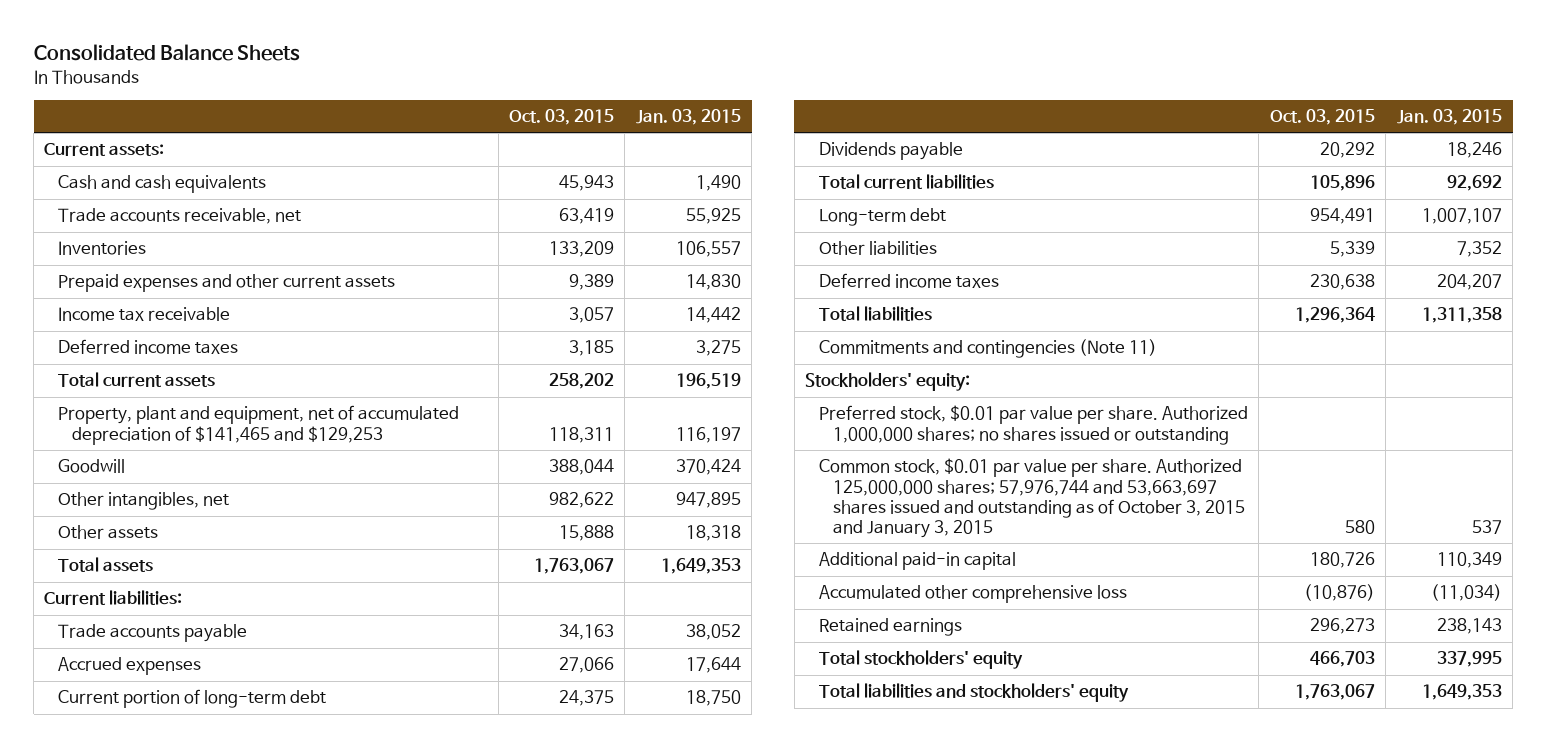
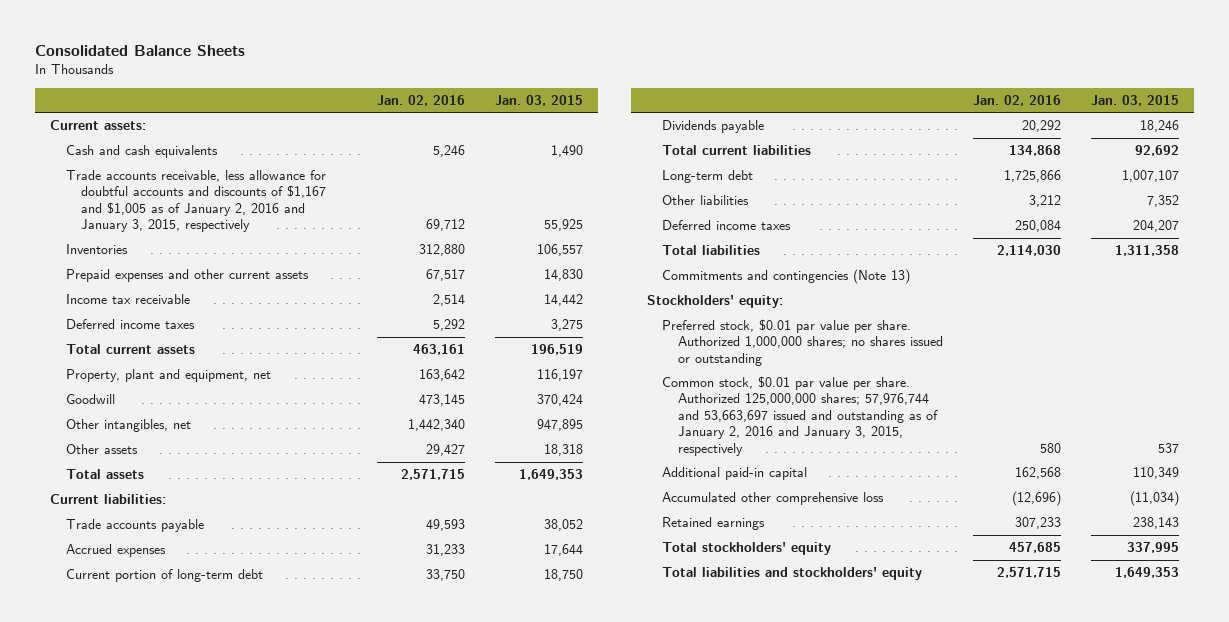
- | Oct. 03, 2015 | Jan. 03, 2015
+ | Jan. 02, 2016 | Jan. 03, 2015
- Trade accounts receivable, net | 63,419 | 55,925
+ Trade accounts receivable, less allowance for doubtful accounts and discounts of $1,167 and $1,005 as of January 2, 2016 and January 3, 2015, respectively | 69,712 | 55,925
- Property, plant and equipment, net of accumulated depreciation of $141,465 and $129,253 | 118,311 | 116,197
+ Property, plant and equipment, net | 163,642 | 116,197
- Commitments and contingencies (Note 11)
+ Commitments and contingencies (Note 13)
- Common stock, $0.01 par value per share. Authorized 125,000,000 shares; 57,976,744 and 53,663,697 shares issued and outstanding as of October 3, 2015 and January 3, 2015 | 580 | 537
+ Common stock, $0.01 par value per share. Authorized 125,000,000 shares; 57,976,744 and 53,663,697 issued and outstanding as of January 2, 2016 and January 3, 2015, respectively | 580 | 537

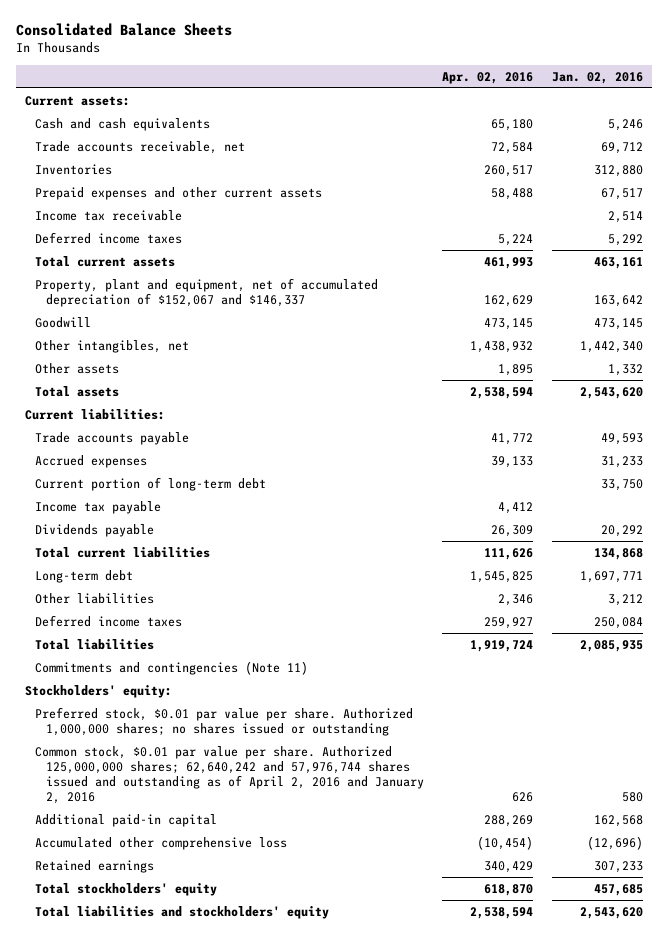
- | Jan. 02, 2016 | Jan. 03, 2015
+ | Apr. 02, 2016 | Jan. 02, 2016
- Trade accounts receivable, less allowance for doubtful accounts and discounts of $1,167 and $1,005 as of January 2, 2016 and January 3, 2015, respectively | 69,712 | 55,925
+ Trade accounts receivable, net | 72,584 | 69,712
- Property, plant and equipment, net | 163,642 | 116,197
+ Property, plant and equipment, net of accumulated depreciation of $152,067 and $146,337 | 162,629 | 163,642
- Other assets | 29,427 | 18,318
- Total assets | 2,571,715 | 1,649,353
+ Other assets | 1,895 | 1,332
+ Total assets | 2,538,594 | 2,543,620
+ Income tax payable | 4,412 |
- Long-term debt | 1,725,866 | 1,007,107
+ Long-term debt | 1,545,825 | 1,697,771
- Total liabilities | 2,114,030 | 1,311,358
- Commitments and contingencies (Note 13)
+ Total liabilities | 1,919,724 | 2,085,935
+ Commitments and contingencies (Note 11)
- Common stock, $0.01 par value per share. Authorized 125,000,000 shares; 57,976,744 and 53,663,697 issued and outstanding as of January 2, 2016 and January 3, 2015, respectively | 580 | 537
+ Common stock, $0.01 par value per share. Authorized 125,000,000 shares; 62,640,242 and 57,976,744 shares issued and outstanding as of April 2, 2016 and January 2, 2016 | 626 | 580
- Total liabilities and stockholders' equity | 2,571,715 | 1,649,353
+ Total liabilities and stockholders' equity | 2,538,594 | 2,543,620

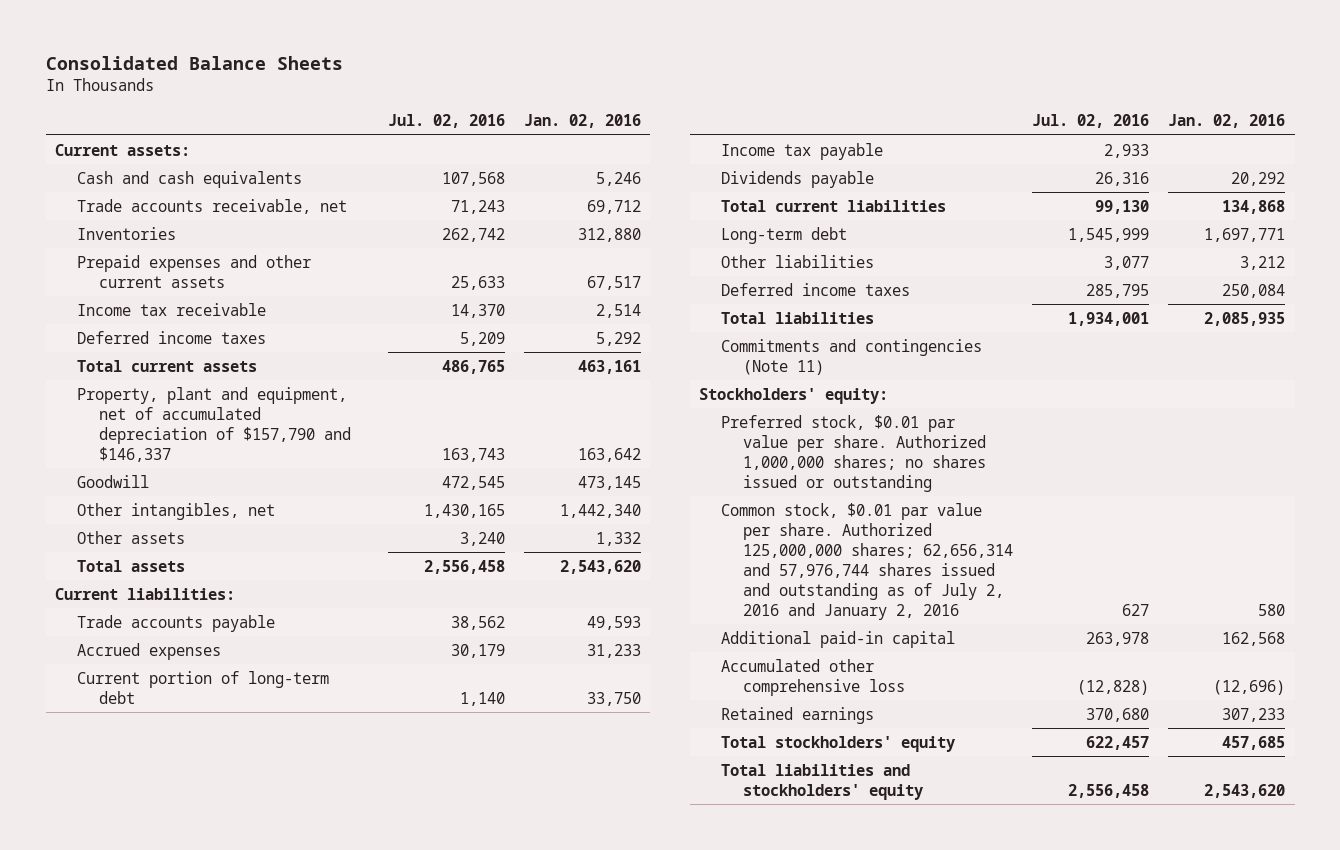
- | Apr. 02, 2016 | Jan. 02, 2016
+ | Jul. 02, 2016 | Jan. 02, 2016
- Property, plant and equipment, net of accumulated depreciation of $152,067 and $146,337 | 162,629 | 163,642
+ Property, plant and equipment, net of accumulated depreciation of $157,790 and $146,337 | 163,743 | 163,642
- Common stock, $0.01 par value per share. Authorized 125,000,000 shares; 62,640,242 and 57,976,744 shares issued and outstanding as of April 2, 2016 and January 2, 2016 | 626 | 580
+ Common stock, $0.01 par value per share. Authorized 125,000,000 shares; 62,656,314 and 57,976,744 shares issued and outstanding as of July 2, 2016 and January 2, 2016 | 627 | 580

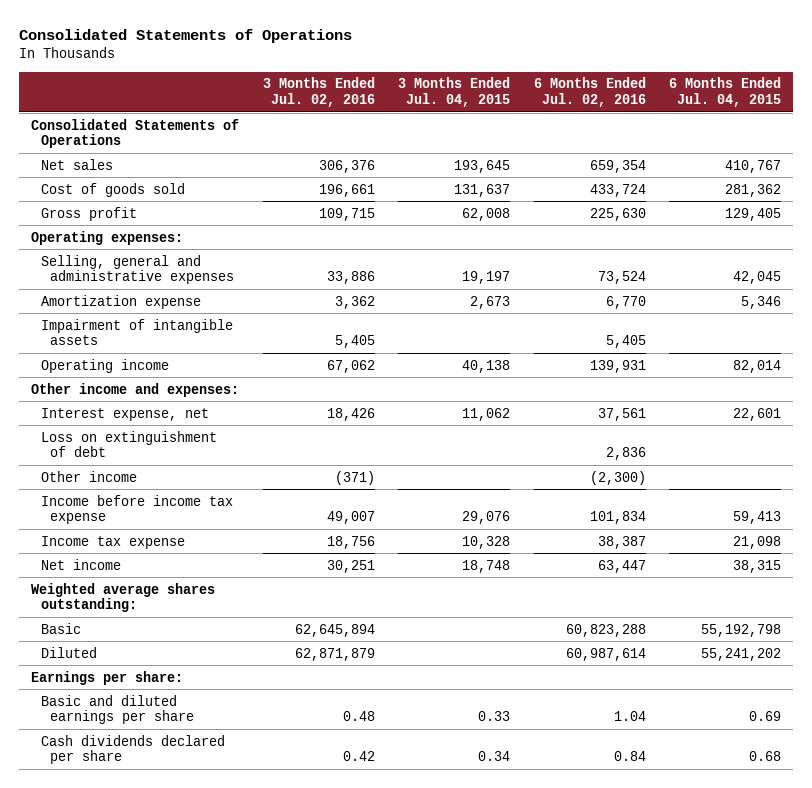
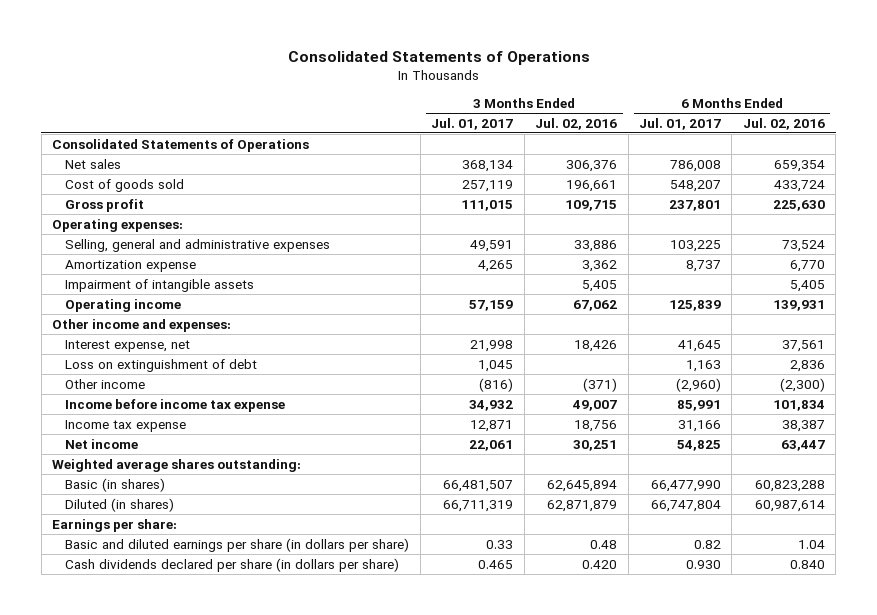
- | 3 Months Ended Jul. 02, 2016 | 3 Months Ended Jul. 04, 2015 | 6 Months Ended Jul. 02, 2016 | 6 Months Ended Jul. 04, 2015
+ | 3 Months Ended Jul. 01, 2017 | 3 Months Ended Jul. 02, 2016 | 6 Months Ended Jul. 01, 2017 | 6 Months Ended Jul. 02, 2016
- Basic | 62,645,894 | | 60,823,288 | 55,192,798
- Diluted | 62,871,879 | | 60,987,614 | 55,241,202
+ Basic (in shares) | 66,481,507 | 62,645,894 | 66,477,990 | 60,823,288
+ Diluted (in shares) | 66,711,319 | 62,871,879 | 66,747,804 | 60,987,614
- Basic and diluted earnings per share | 0.48 | 0.33 | 1.04 | 0.69
- Cash dividends declared per share | 0.42 | 0.34 | 0.84 | 0.68
+ Basic and diluted earnings per share (in dollars per share) | 0.33 | 0.48 | 0.82 | 1.04
+ Cash dividends declared per share (in dollars per share) | 0.465 | 0.420 | 0.930 | 0.840

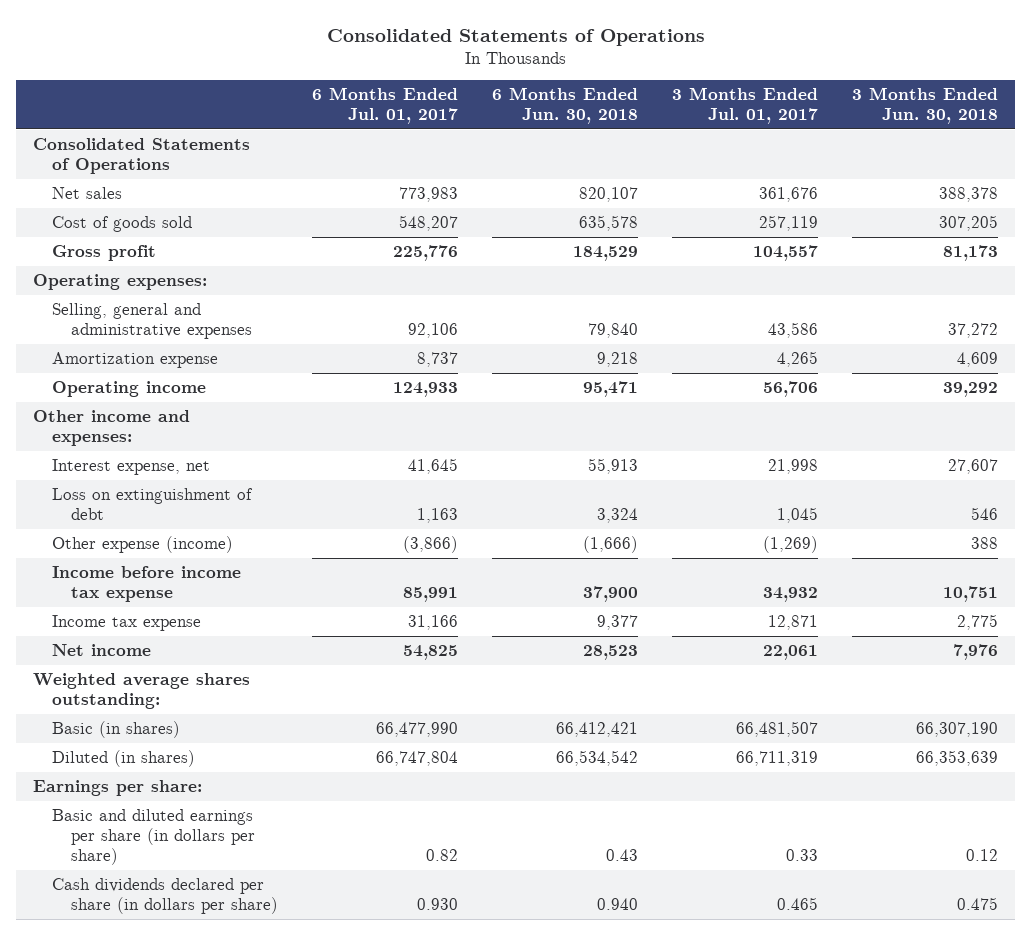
- | 3 Months Ended Jul. 01, 2017 | 3 Months Ended Jul. 02, 2016 | 6 Months Ended Jul. 01, 2017 | 6 Months Ended Jul. 02, 2016
+ | 6 Months Ended Jul. 01, 2017 | 6 Months Ended Jun. 30, 2018 | 3 Months Ended Jul. 01, 2017 | 3 Months Ended Jun. 30, 2018
- Net sales | 368,134 | 306,376 | 786,008 | 659,354
+ Net sales | 773,983 | 820,107 | 361,676 | 388,378
- Gross profit | 111,015 | 109,715 | 237,801 | 225,630
+ Gross profit | 225,776 | 184,529 | 104,557 | 81,173
- Selling, general and administrative expenses | 49,591 | 33,886 | 103,225 | 73,524
+ Selling, general and administrative expenses | 92,106 | 79,840 | 43,586 | 37,272
- Impairment of intangible assets | | 5,405 | | 5,405
- Operating income | 57,159 | 67,062 | 125,839 | 139,931
+ Operating income | 124,933 | 95,471 | 56,706 | 39,292
- Other income | (816) | (371) | (2,960) | (2,300)
+ Other expense (income) | (3,866) | (1,666) | (1,269) | 388

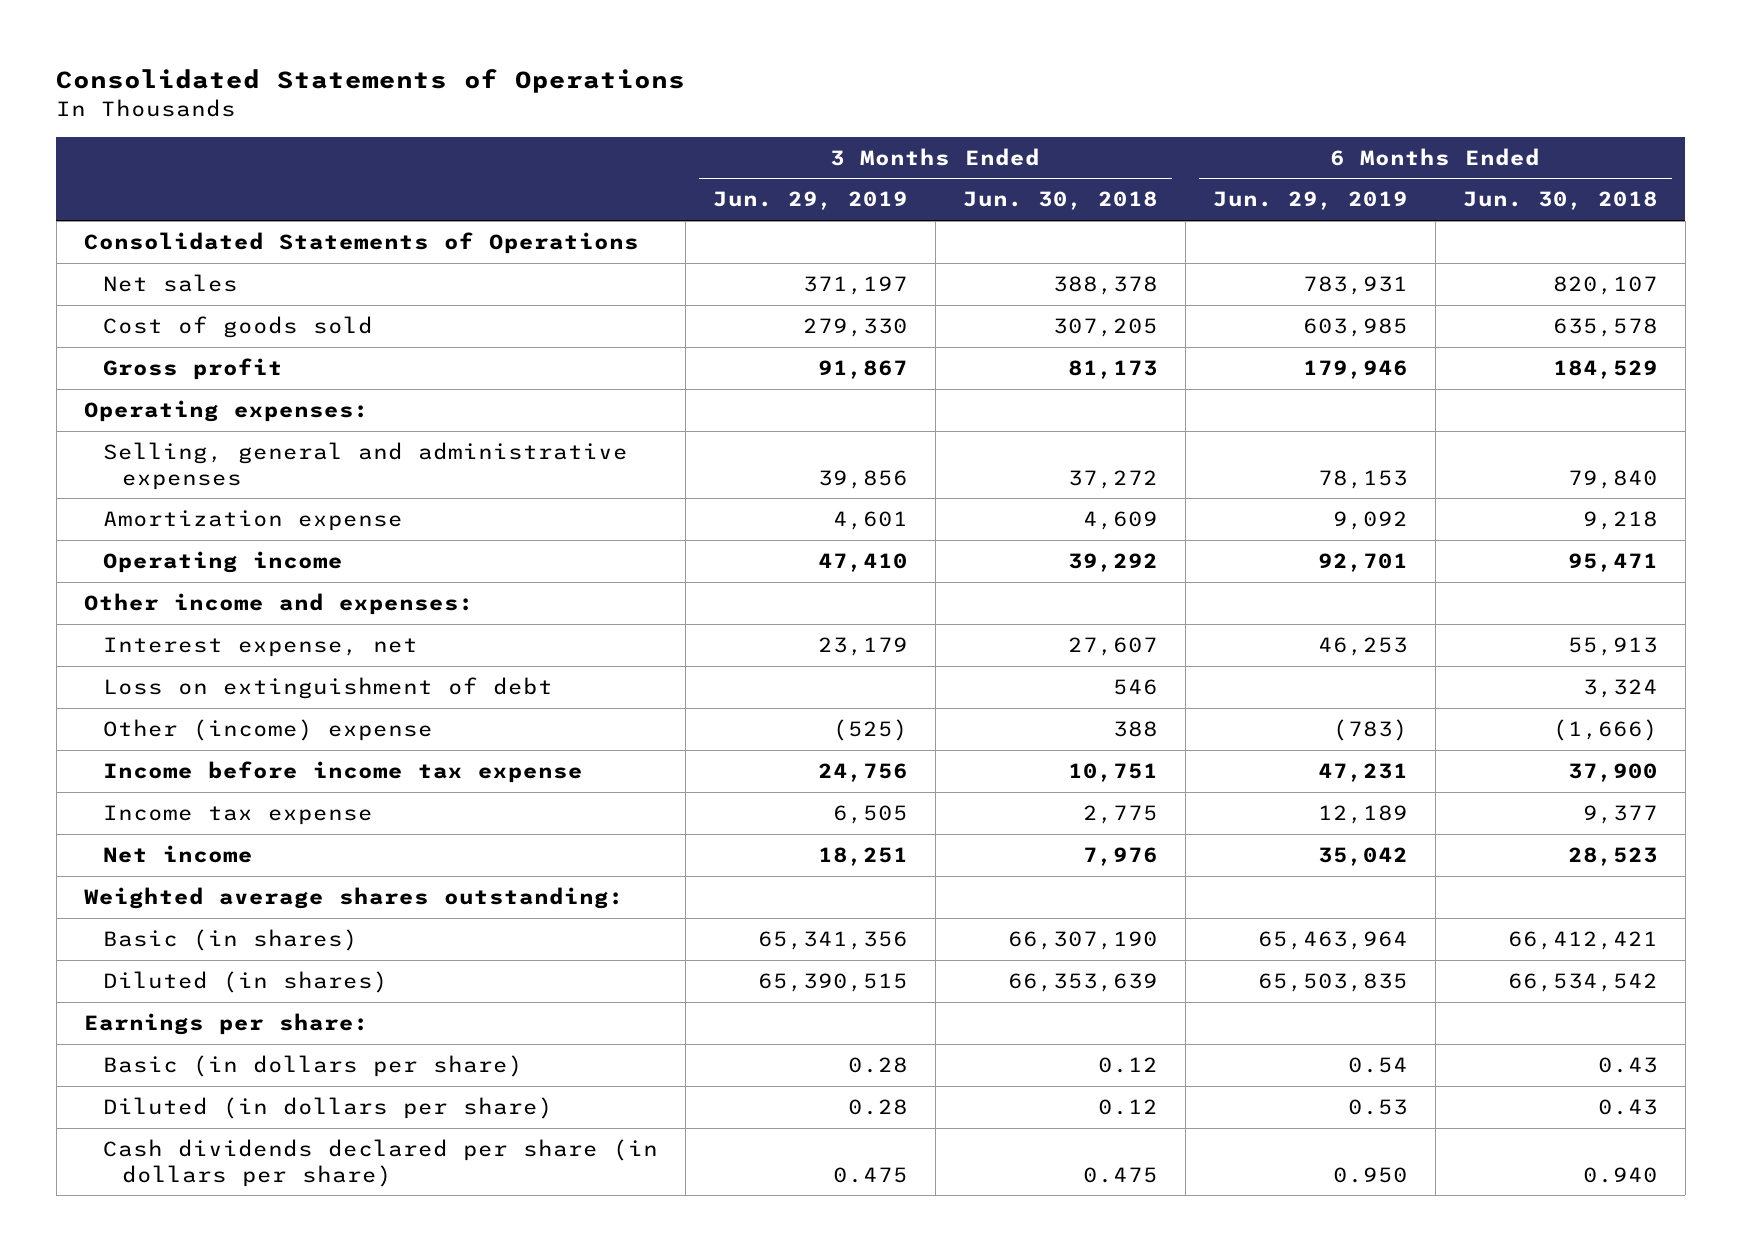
- | 6 Months Ended Jul. 01, 2017 | 6 Months Ended Jun. 30, 2018 | 3 Months Ended Jul. 01, 2017 | 3 Months Ended Jun. 30, 2018
+ | 3 Months Ended Jun. 29, 2019 | 3 Months Ended Jun. 30, 2018 | 6 Months Ended Jun. 29, 2019 | 6 Months Ended Jun. 30, 2018
- Other expense (income) | (3,866) | (1,666) | (1,269) | 388
+ Other (income) expense | (525) | 388 | (783) | (1,666)
- Basic and diluted earnings per share (in dollars per share) | 0.82 | 0.43 | 0.33 | 0.12
+ Basic (in dollars per share) | 0.28 | 0.12 | 0.54 | 0.43
+ Diluted (in dollars per share) | 0.28 | 0.12 | 0.53 | 0.43

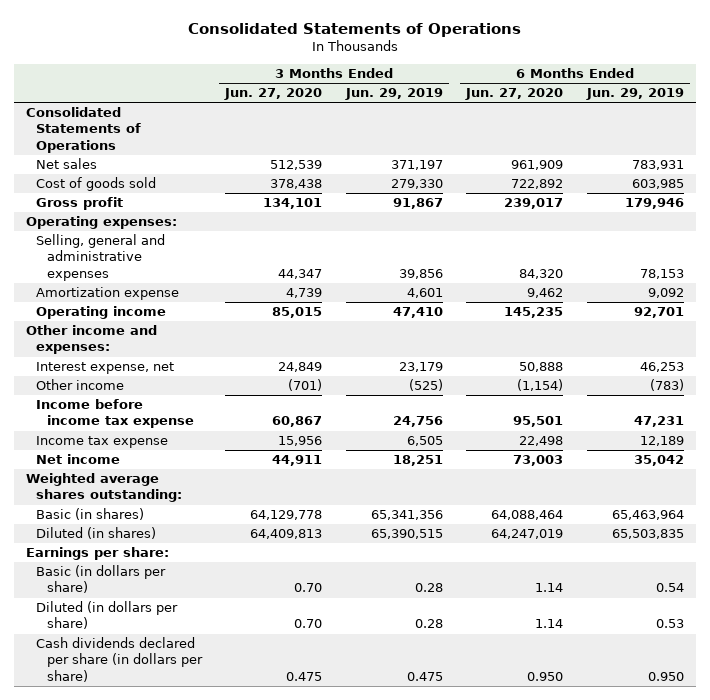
- | 3 Months Ended Jun. 29, 2019 | 3 Months Ended Jun. 30, 2018 | 6 Months Ended Jun. 29, 2019 | 6 Months Ended Jun. 30, 2018
+ | 3 Months Ended Jun. 27, 2020 | 3 Months Ended Jun. 29, 2019 | 6 Months Ended Jun. 27, 2020 | 6 Months Ended Jun. 29, 2019
- Loss on extinguishment of debt | | 546 | | 3,324
- Other (income) expense | (525) | 388 | (783) | (1,666)
+ Other income | (701) | (525) | (1,154) | (783)

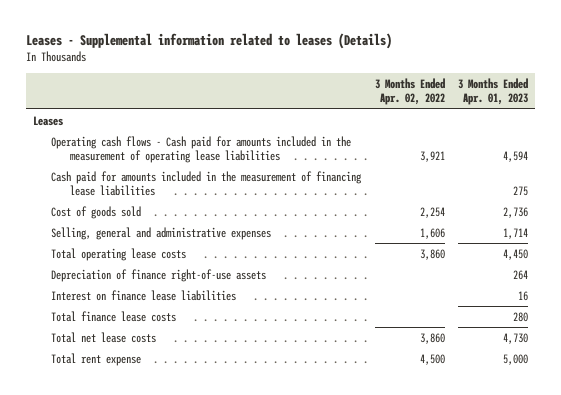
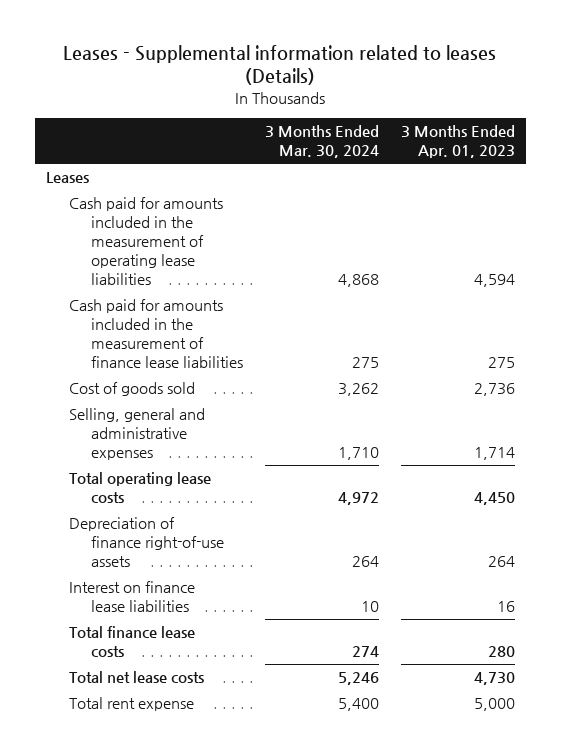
- | 3 Months Ended Apr. 02, 2022 | 3 Months Ended Apr. 01, 2023
+ | 3 Months Ended Mar. 30, 2024 | 3 Months Ended Apr. 01, 2023
- Operating cash flows - Cash paid for amounts included in the measurement of operating lease liabilities | 3,921 | 4,594
- Cash paid for amounts included in the measurement of financing lease liabilities | | 275
+ Cash paid for amounts included in the measurement of operating lease liabilities | 4,868 | 4,594
+ Cash paid for amounts included in the measurement of finance lease liabilities | 275 | 275

